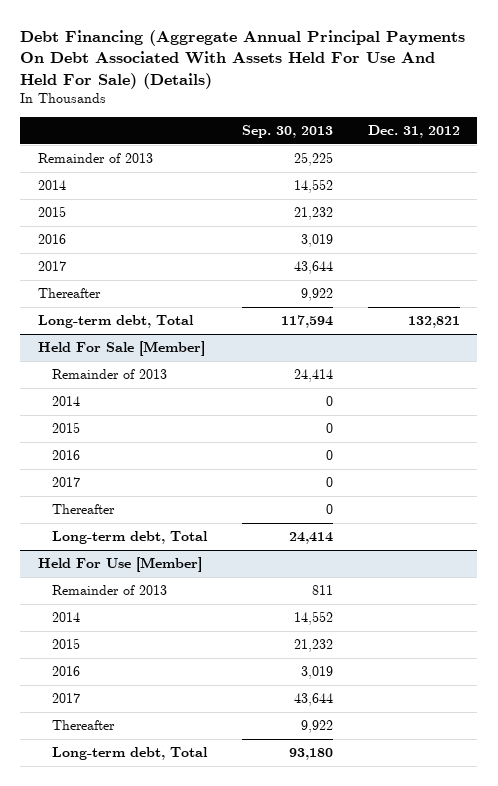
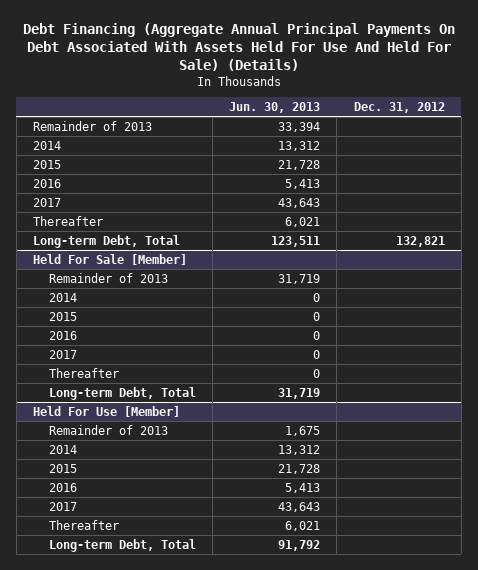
- | Sep. 30, 2013 | Dec. 31, 2012
+ | Jun. 30, 2013 | Dec. 31, 2012
- Long-term debt, Total | 117,594 | 132,821
+ Long-term Debt, Total | 123,511 | 132,821
@ Held For Sale [Member]
- Long-term debt, Total | 24,414 |
+ Long-term Debt, Total | 31,719 |
@ Held For Use [Member]
- Long-term debt, Total | 93,180 |
+ Long-term Debt, Total | 91,792 |

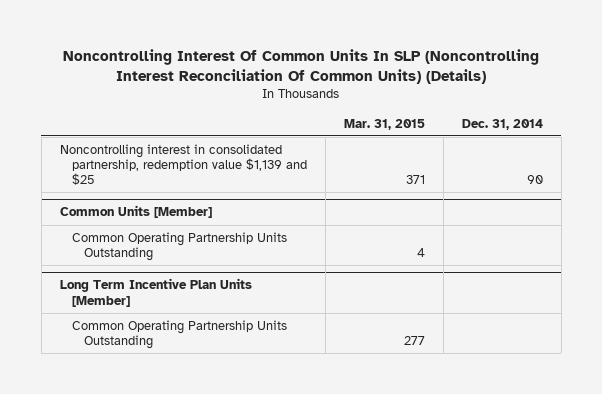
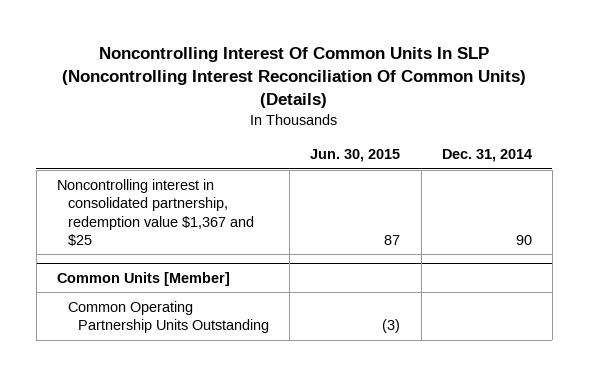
- | Mar. 31, 2015 | Dec. 31, 2014
+ | Jun. 30, 2015 | Dec. 31, 2014
- Noncontrolling interest in consolidated partnership, redemption value $1,139 and $25 | 371 | 90
+ Noncontrolling interest in consolidated partnership, redemption value $1,367 and $25 | 87 | 90
- Long Term Incentive Plan Units [Member]
- Common Operating Partnership Units Outstanding | 277 |

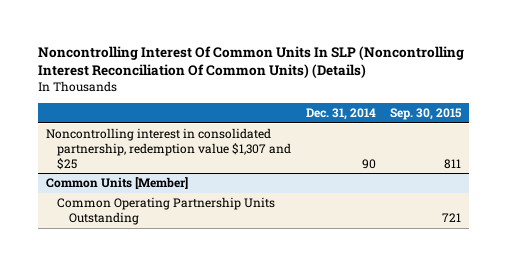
- | Jun. 30, 2015 | Dec. 31, 2014
+ | Dec. 31, 2014 | Sep. 30, 2015
- Noncontrolling interest in consolidated partnership, redemption value $1,367 and $25 | 87 | 90
+ Noncontrolling interest in consolidated partnership, redemption value $1,307 and $25 | 90 | 811

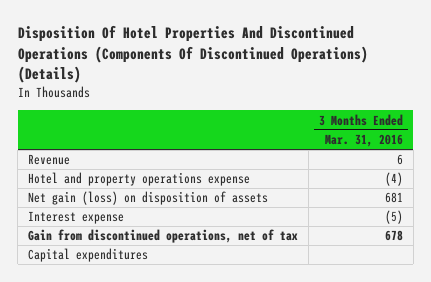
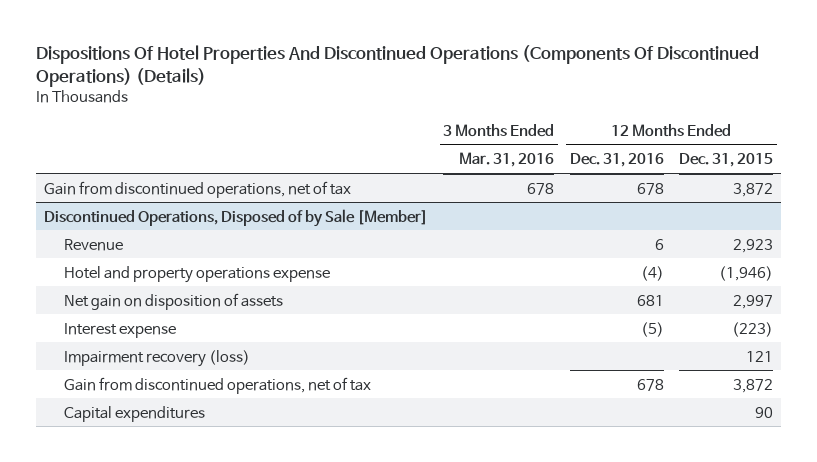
- Disposition Of Hotel Properties And Discontinued Operations (Components Of Discontinued Operations) (Details)
+ Dispositions Of Hotel Properties And Discontinued Operations (Components Of Discontinued Operations) (Details)
- | 3 Months Ended Mar. 31, 2016
+ | 3 Months Ended Mar. 31, 2016 | 12 Months Ended Dec. 31, 2016 | 12 Months Ended Dec. 31, 2015
- Revenue | 6
- Hotel and property operations expense | (4)
- Net gain (loss) on disposition of assets | 681
- Interest expense | (5)
- Capital expenditures
+ Discontinued Operations, Disposed of by Sale [Member]
+ Revenue | | 6 | 2,923
+ Hotel and property operations expense | | (4) | (1,946)
+ Net gain on disposition of assets | | 681 | 2,997
+ Interest expense | | (5) | (223)
+ Impairment recovery (loss) | | | 121
+ Gain from discontinued operations, net of tax | | 678 | 3,872
+ Capital expenditures | | | 90

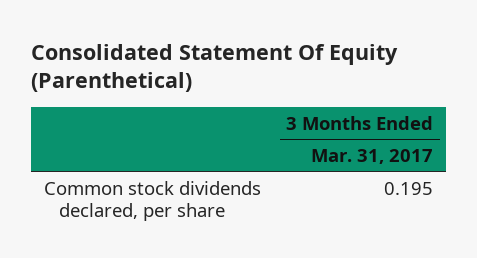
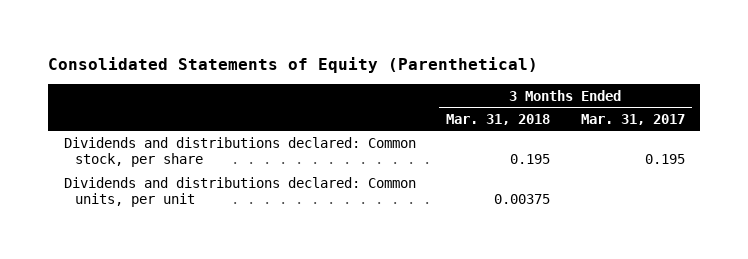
- Consolidated Statement Of Equity (Parenthetical)
+ Consolidated Statements of Equity (Parenthetical)
- | 3 Months Ended Mar. 31, 2017
+ | 3 Months Ended Mar. 31, 2018 | 3 Months Ended Mar. 31, 2017
- Common stock dividends declared, per share | 0.195
+ Dividends and distributions declared: Common stock, per share | 0.195 | 0.195
+ Dividends and distributions declared: Common units, per unit | 0.00375 |

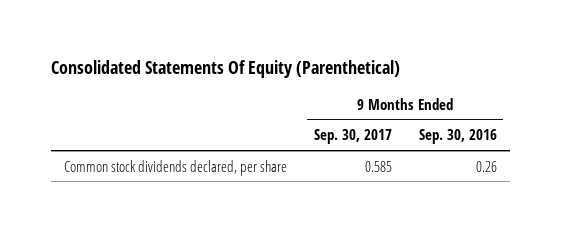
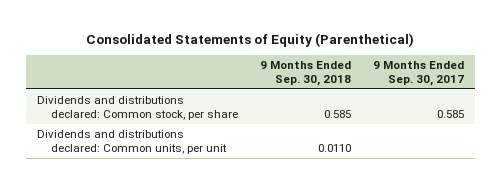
- Consolidated Statements Of Equity (Parenthetical)
+ Consolidated Statements of Equity (Parenthetical)
- | 9 Months Ended Sep. 30, 2017 | 9 Months Ended Sep. 30, 2016
+ | 9 Months Ended Sep. 30, 2018 | 9 Months Ended Sep. 30, 2017
- Common stock dividends declared, per share | 0.585 | 0.26
+ Dividends and distributions declared: Common stock, per share | 0.585 | 0.585
+ Dividends and distributions declared: Common units, per unit | 0.0110 |

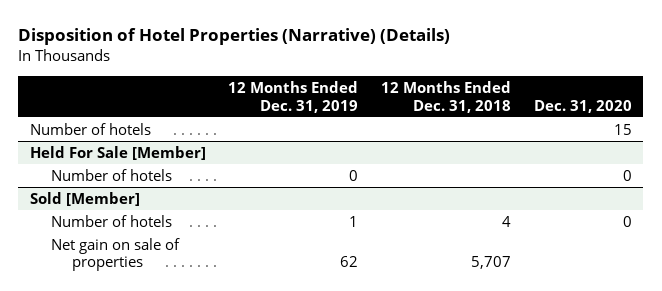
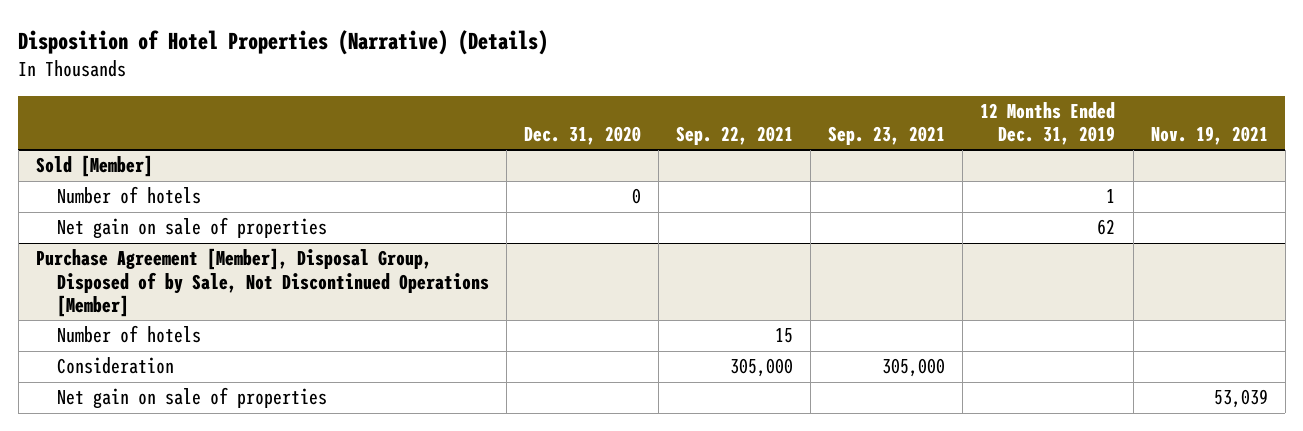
- | 12 Months Ended Dec. 31, 2019 | 12 Months Ended Dec. 31, 2018 | Dec. 31, 2020
+ | Dec. 31, 2020 | Sep. 22, 2021 | Sep. 23, 2021 | 12 Months Ended Dec. 31, 2019 | Nov. 19, 2021
- Number of hotels | | | 15
- Held For Sale [Member]
- Number of hotels | 0 | | 0
+ Purchase Agreement [Member], Disposal Group, Disposed of by Sale, Not Discontinued Operations [Member]
+ Number of hotels | | 15 | | |
+ Consideration | | 305,000 | 305,000 | |
+ Net gain on sale of properties | | | | | 53,039

